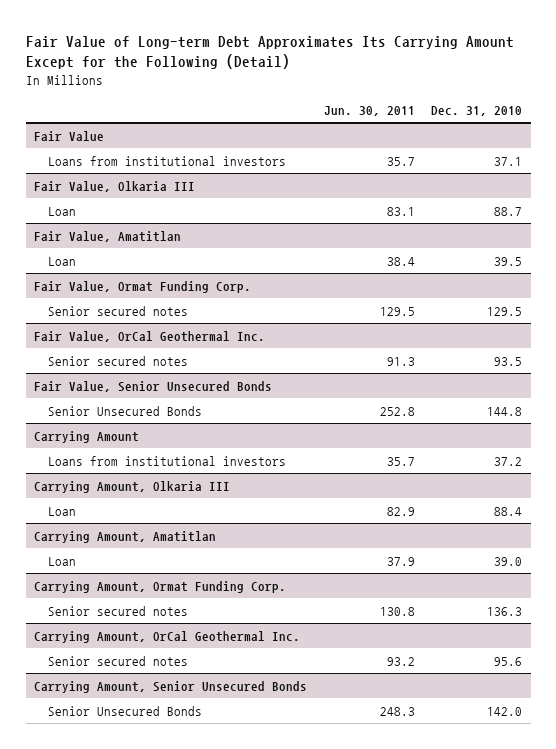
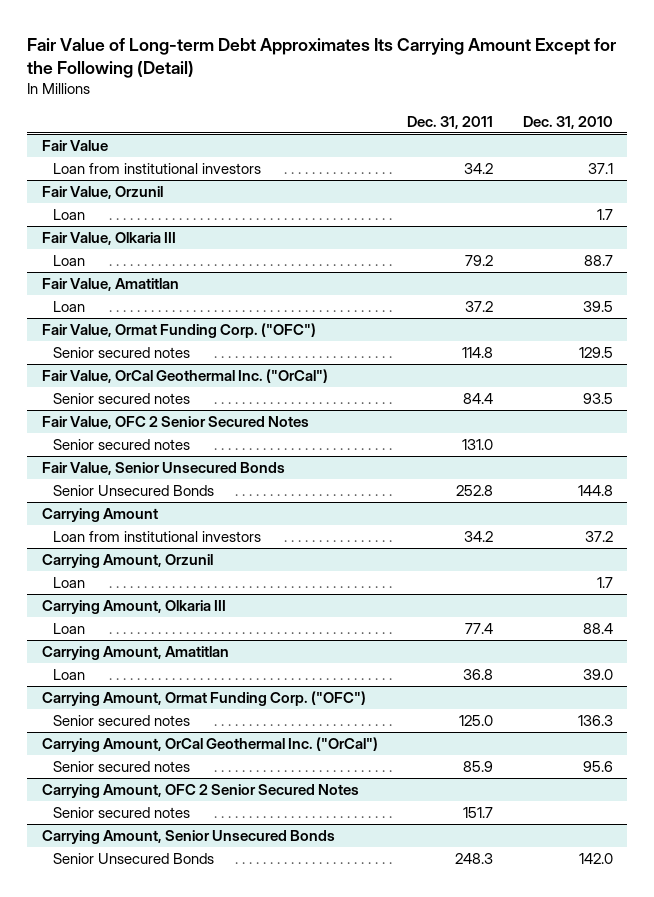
- | Jun. 30, 2011 | Dec. 31, 2010
+ | Dec. 31, 2011 | Dec. 31, 2010
@ Fair Value
- Loans from institutional investors | 35.7 | 37.1
+ Loan from institutional investors | 34.2 | 37.1
+ Fair Value, Orzunil
+ Loan | | 1.7
- Fair Value, Ormat Funding Corp.
+ Fair Value, Ormat Funding Corp. ("OFC")
- Fair Value, OrCal Geothermal Inc.
+ Fair Value, OrCal Geothermal Inc. ("OrCal")
+ Fair Value, OFC 2 Senior Secured Notes
+ Senior secured notes | 131.0 |
@ Carrying Amount
- Loans from institutional investors | 35.7 | 37.2
+ Loan from institutional investors | 34.2 | 37.2
+ Carrying Amount, Orzunil
+ Loan | | 1.7
- Carrying Amount, Ormat Funding Corp.
+ Carrying Amount, Ormat Funding Corp. ("OFC")
- Carrying Amount, OrCal Geothermal Inc.
+ Carrying Amount, OrCal Geothermal Inc. ("OrCal")
+ Carrying Amount, OFC 2 Senior Secured Notes
+ Senior secured notes | 151.7 |

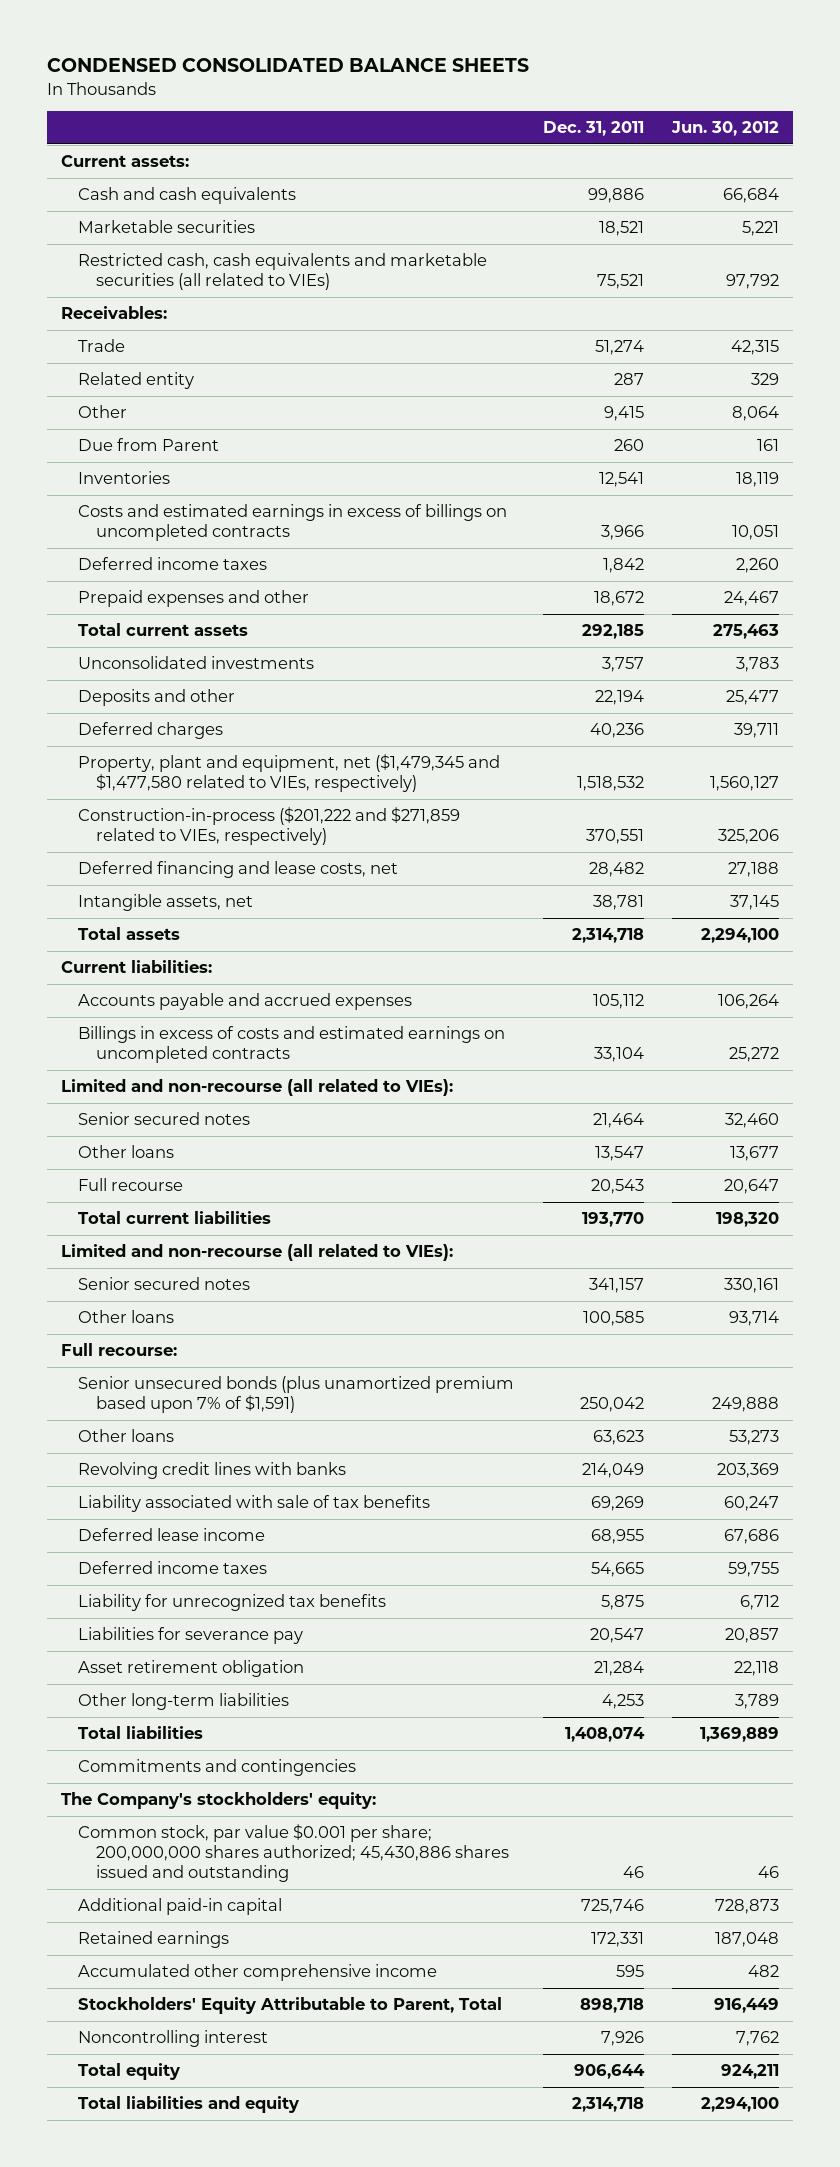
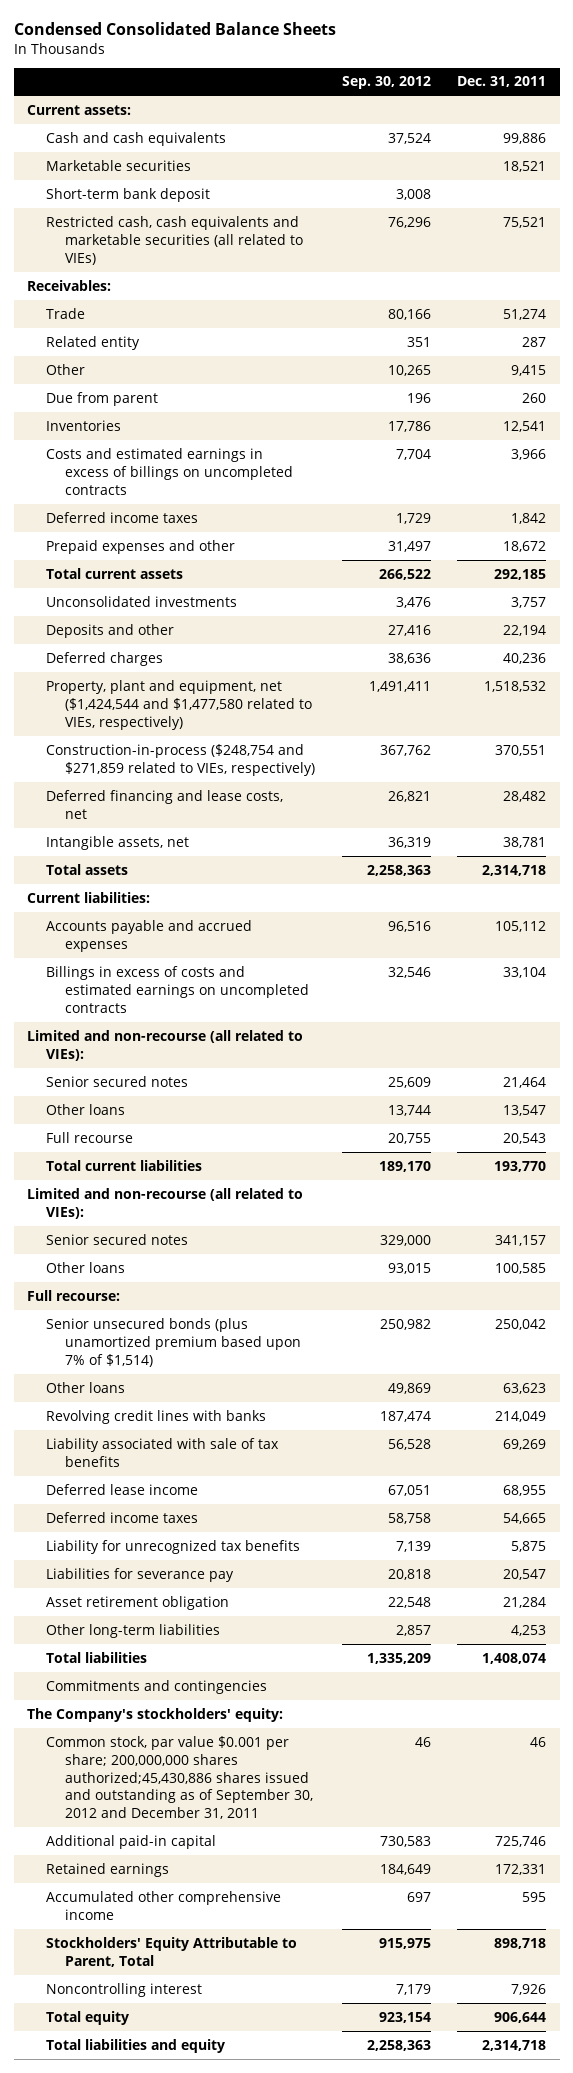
- CONDENSED CONSOLIDATED BALANCE SHEETS
+ Condensed Consolidated Balance Sheets
- | Dec. 31, 2011 | Jun. 30, 2012
+ | Sep. 30, 2012 | Dec. 31, 2011
+ Short-term bank deposit | 3,008 |
- Due from Parent | 260 | 161
+ Due from parent | 196 | 260
- Property, plant and equipment, net ($1,479,345 and $1,477,580 related to VIEs, respectively) | 1,518,532 | 1,560,127
- Construction-in-process ($201,222 and $271,859 related to VIEs, respectively) | 370,551 | 325,206
+ Property, plant and equipment, net ($1,424,544 and $1,477,580 related to VIEs, respectively) | 1,491,411 | 1,518,532
+ Construction-in-process ($248,754 and $271,859 related to VIEs, respectively) | 367,762 | 370,551
- Senior unsecured bonds (plus unamortized premium based upon 7% of $1,591) | 250,042 | 249,888
+ Senior unsecured bonds (plus unamortized premium based upon 7% of $1,514) | 250,982 | 250,042
- Common stock, par value $0.001 per share; 200,000,000 shares authorized; 45,430,886 shares issued and outstanding | 46 | 46
+ Common stock, par value $0.001 per share; 200,000,000 shares authorized;45,430,886 shares issued and outstanding as of September 30, 2012 and December 31, 2011 | 46 | 46

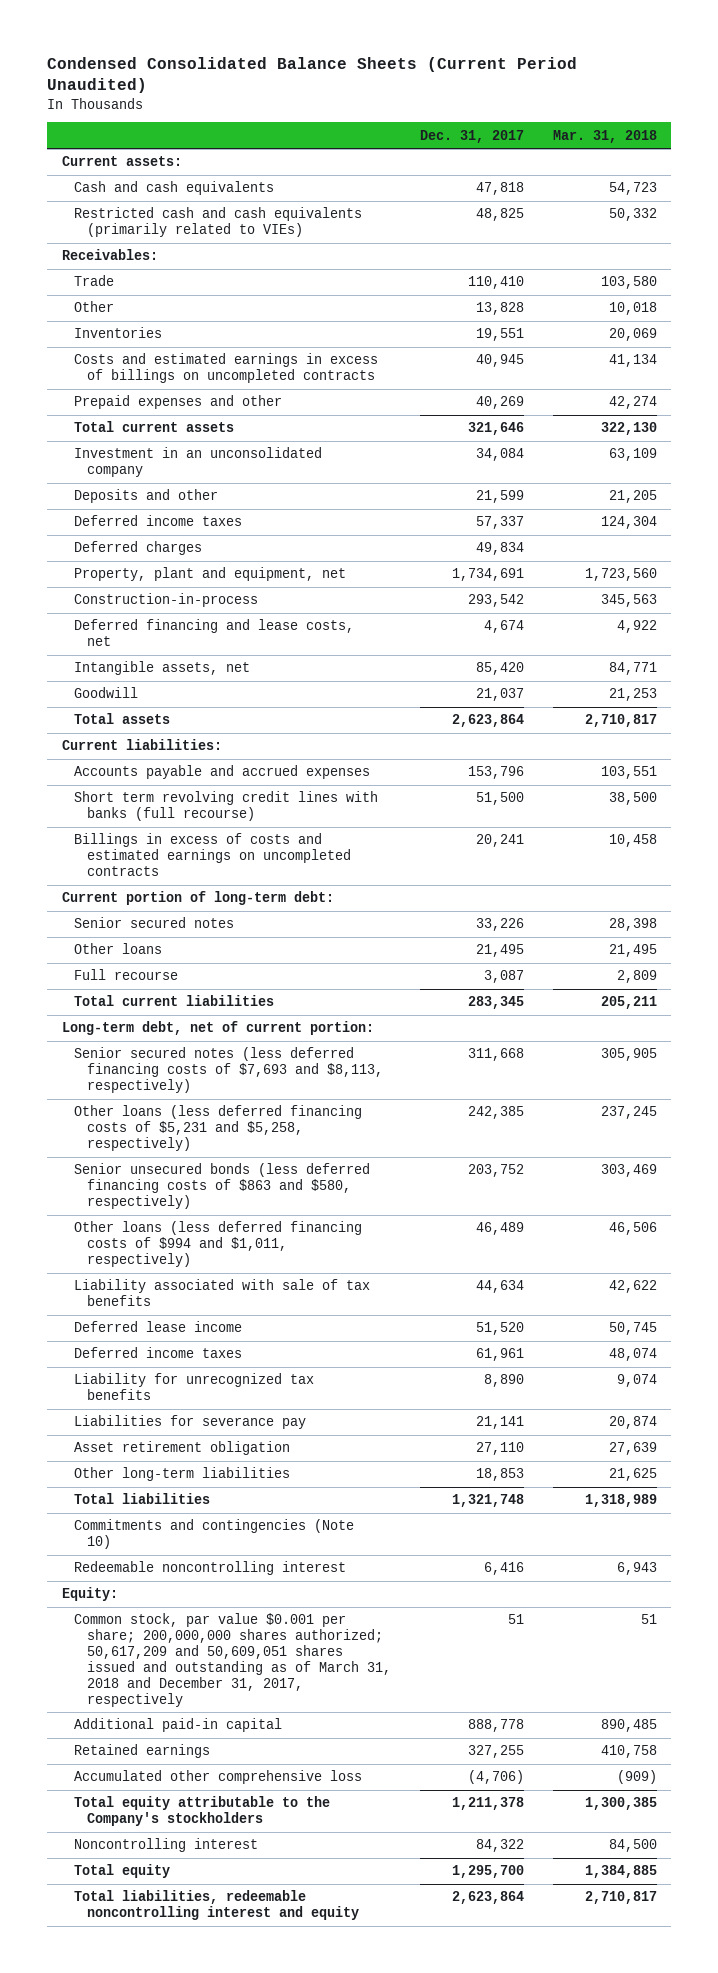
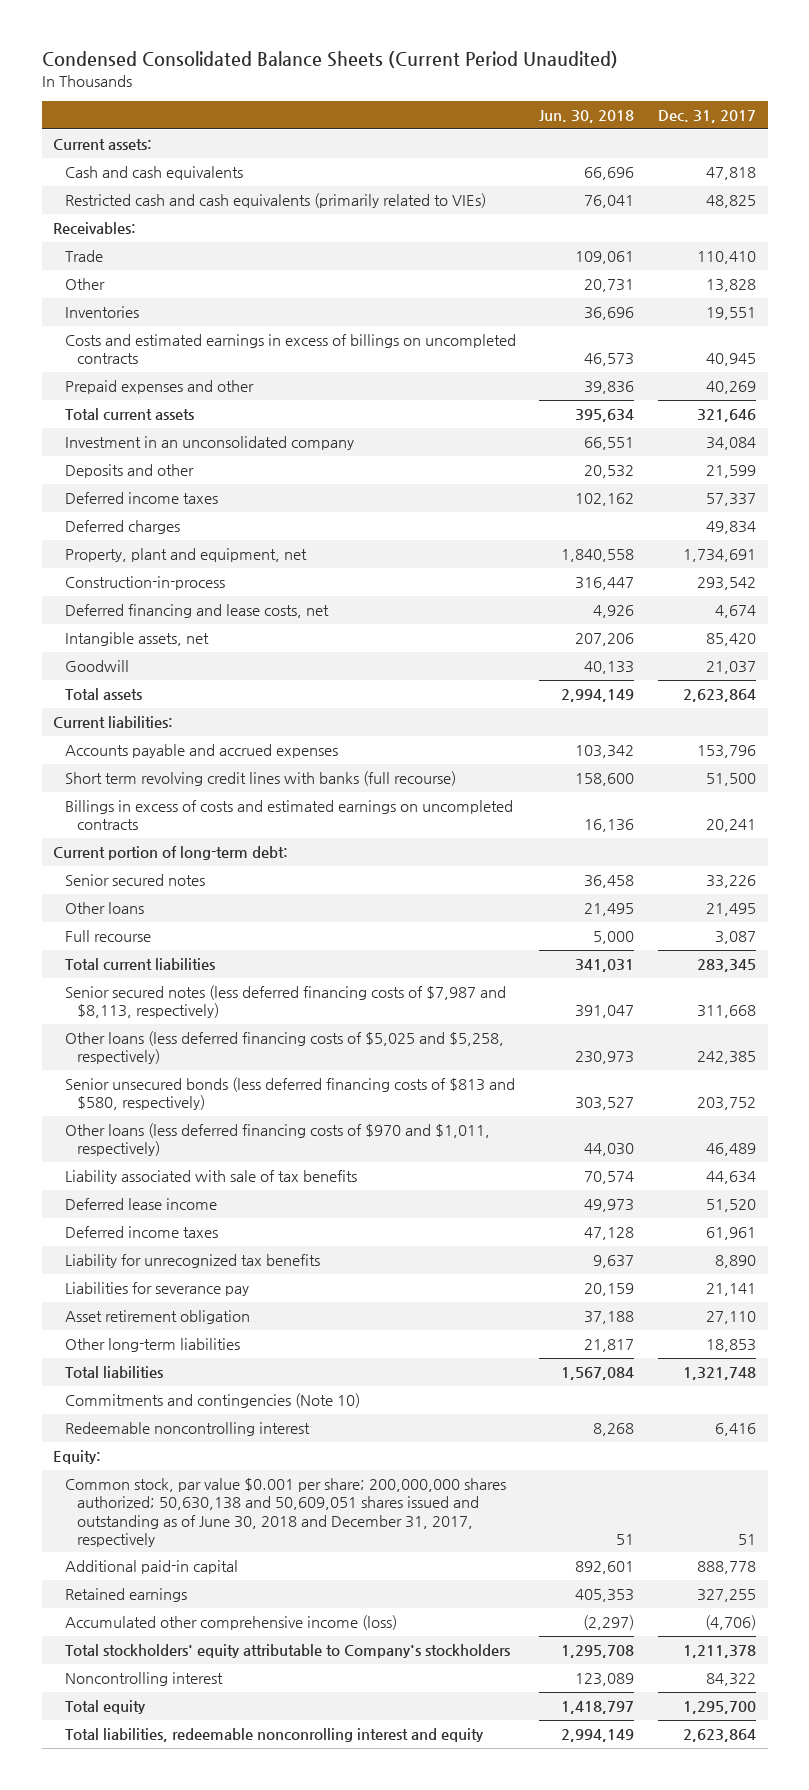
- | Dec. 31, 2017 | Mar. 31, 2018
+ | Jun. 30, 2018 | Dec. 31, 2017
- Long-term debt, net of current portion:
- Senior secured notes (less deferred financing costs of $7,693 and $8,113, respectively) | 311,668 | 305,905
- Other loans (less deferred financing costs of $5,231 and $5,258, respectively) | 242,385 | 237,245
- Senior unsecured bonds (less deferred financing costs of $863 and $580, respectively) | 203,752 | 303,469
- Other loans (less deferred financing costs of $994 and $1,011, respectively) | 46,489 | 46,506
+ Senior secured notes (less deferred financing costs of $7,987 and $8,113, respectively) | 391,047 | 311,668
+ Other loans (less deferred financing costs of $5,025 and $5,258, respectively) | 230,973 | 242,385
+ Senior unsecured bonds (less deferred financing costs of $813 and $580, respectively) | 303,527 | 203,752
+ Other loans (less deferred financing costs of $970 and $1,011, respectively) | 44,030 | 46,489
- Common stock, par value $0.001 per share; 200,000,000 shares authorized; 50,617,209 and 50,609,051 shares issued and outstanding as of March 31, 2018 and December 31, 2017, respectively | 51 | 51
+ Common stock, par value $0.001 per share; 200,000,000 shares authorized; 50,630,138 and 50,609,051 shares issued and outstanding as of June 30, 2018 and December 31, 2017, respectively | 51 | 51
- Accumulated other comprehensive loss | (4,706) | (909)
- Total equity attributable to the Company's stockholders | 1,211,378 | 1,300,385
+ Accumulated other comprehensive income (loss) | (2,297) | (4,706)
+ Total stockholders' equity attributable to Company's stockholders | 1,295,708 | 1,211,378
- Total liabilities, redeemable noncontrolling interest and equity | 2,623,864 | 2,710,817
+ Total liabilities, redeemable nonconrolling interest and equity | 2,994,149 | 2,623,864

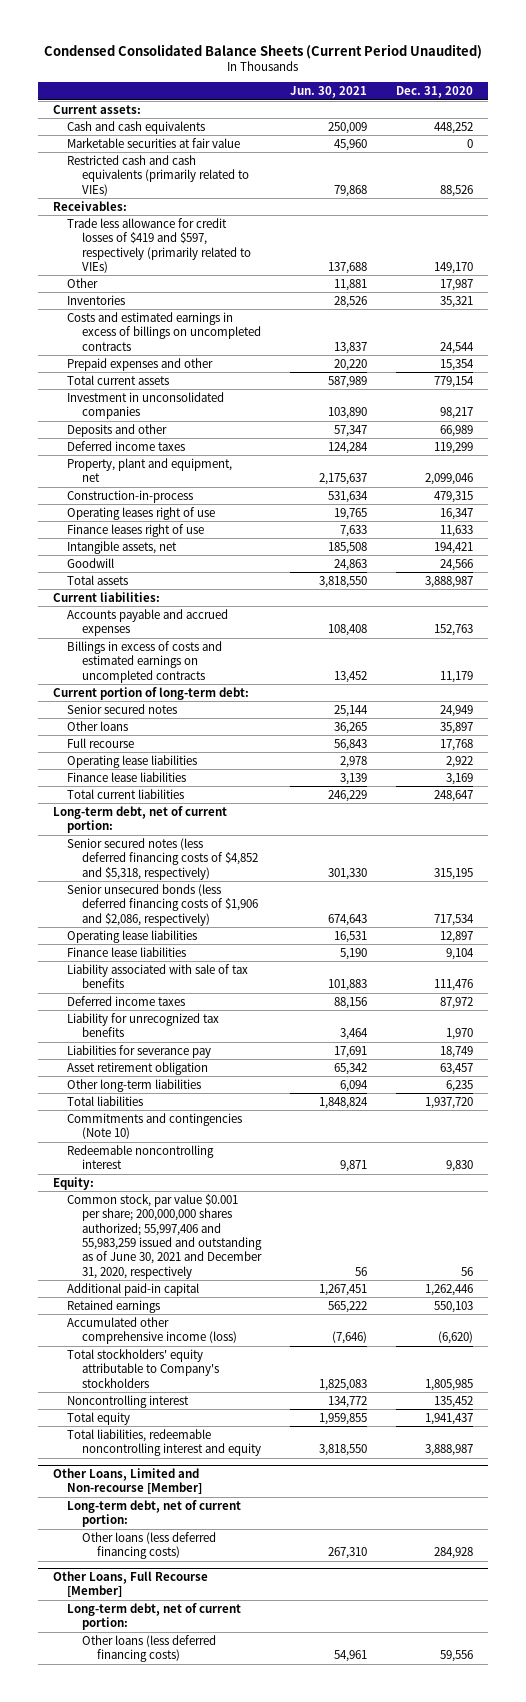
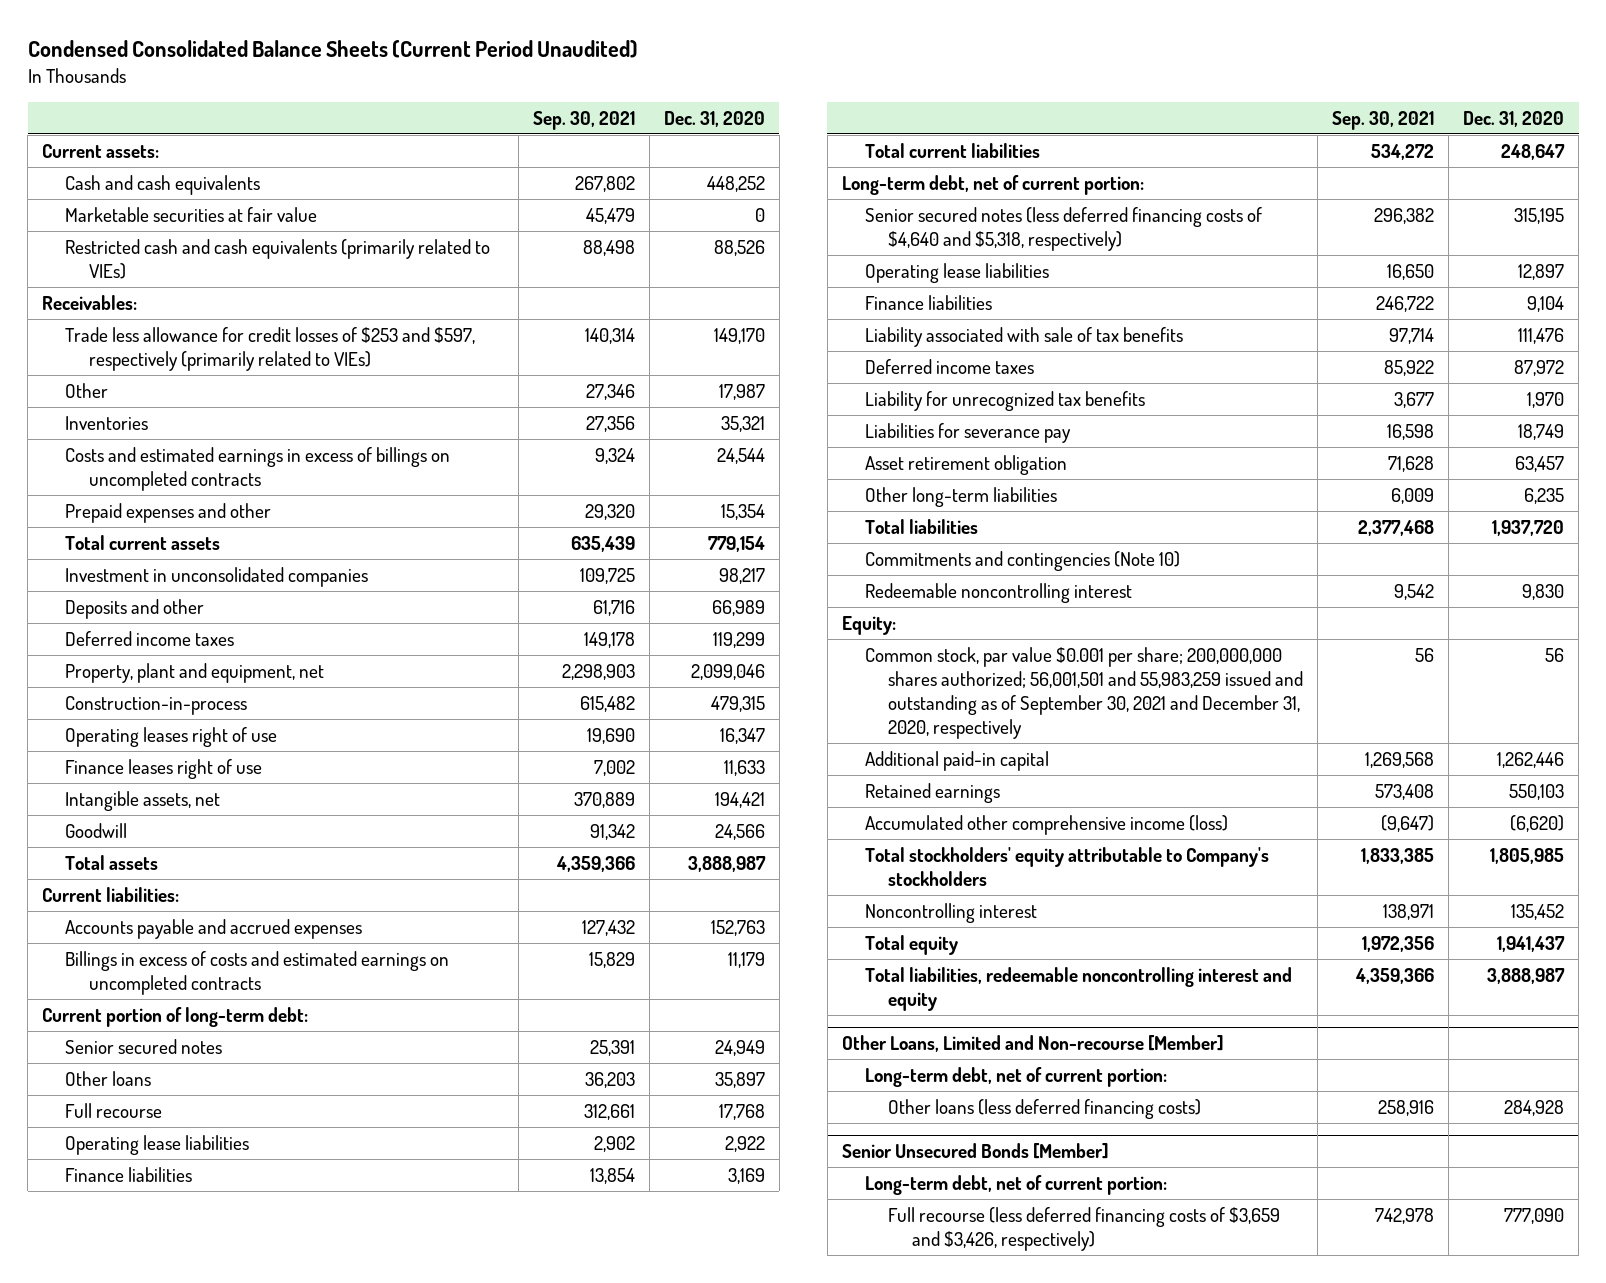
- | Jun. 30, 2021 | Dec. 31, 2020
+ | Sep. 30, 2021 | Dec. 31, 2020
- Trade less allowance for credit losses of $419 and $597, respectively (primarily related to VIEs) | 137,688 | 149,170
+ Trade less allowance for credit losses of $253 and $597, respectively (primarily related to VIEs) | 140,314 | 149,170
- Finance lease liabilities | 3,139 | 3,169
+ Finance liabilities | 13,854 | 3,169
- Senior secured notes (less deferred financing costs of $4,852 and $5,318, respectively) | 301,330 | 315,195
- Senior unsecured bonds (less deferred financing costs of $1,906 and $2,086, respectively) | 674,643 | 717,534
+ Senior secured notes (less deferred financing costs of $4,640 and $5,318, respectively) | 296,382 | 315,195
- Finance lease liabilities | 5,190 | 9,104
+ Finance liabilities | 246,722 | 9,104
- Common stock, par value $0.001 per share; 200,000,000 shares authorized; 55,997,406 and 55,983,259 issued and outstanding as of June 30, 2021 and December 31, 2020, respectively | 56 | 56
+ Common stock, par value $0.001 per share; 200,000,000 shares authorized; 56,001,501 and 55,983,259 issued and outstanding as of September 30, 2021 and December 31, 2020, respectively | 56 | 56
- Other Loans, Full Recourse [Member]
+ Senior Unsecured Bonds [Member]
- Other loans (less deferred financing costs) | 54,961 | 59,556
+ Full recourse (less deferred financing costs of $3,659 and $3,426, respectively) | 742,978 | 777,090

